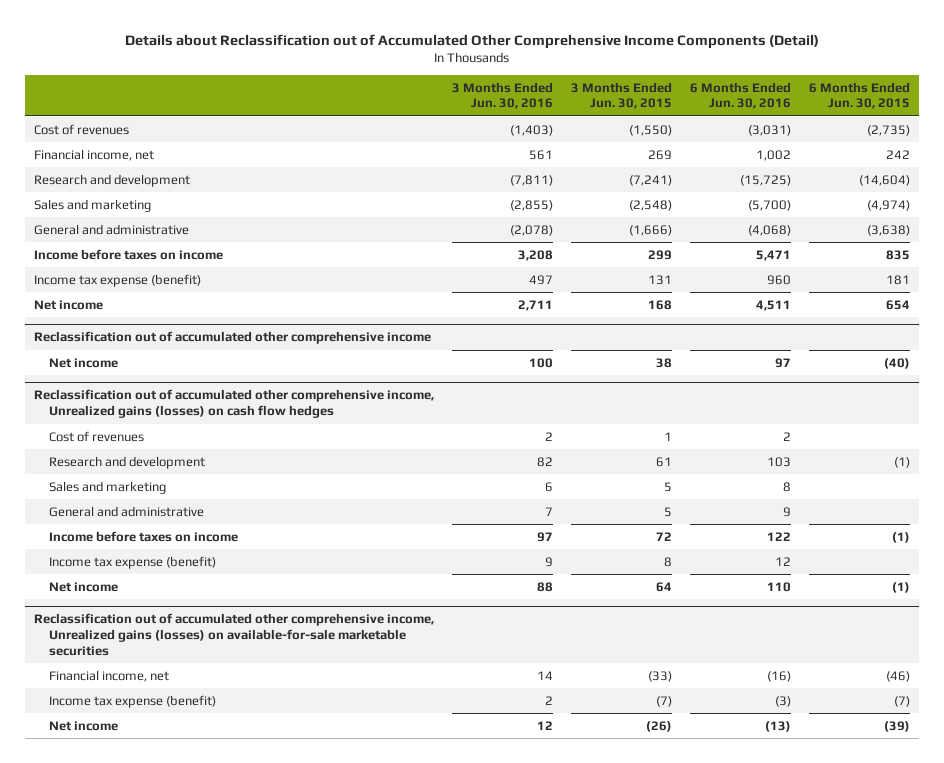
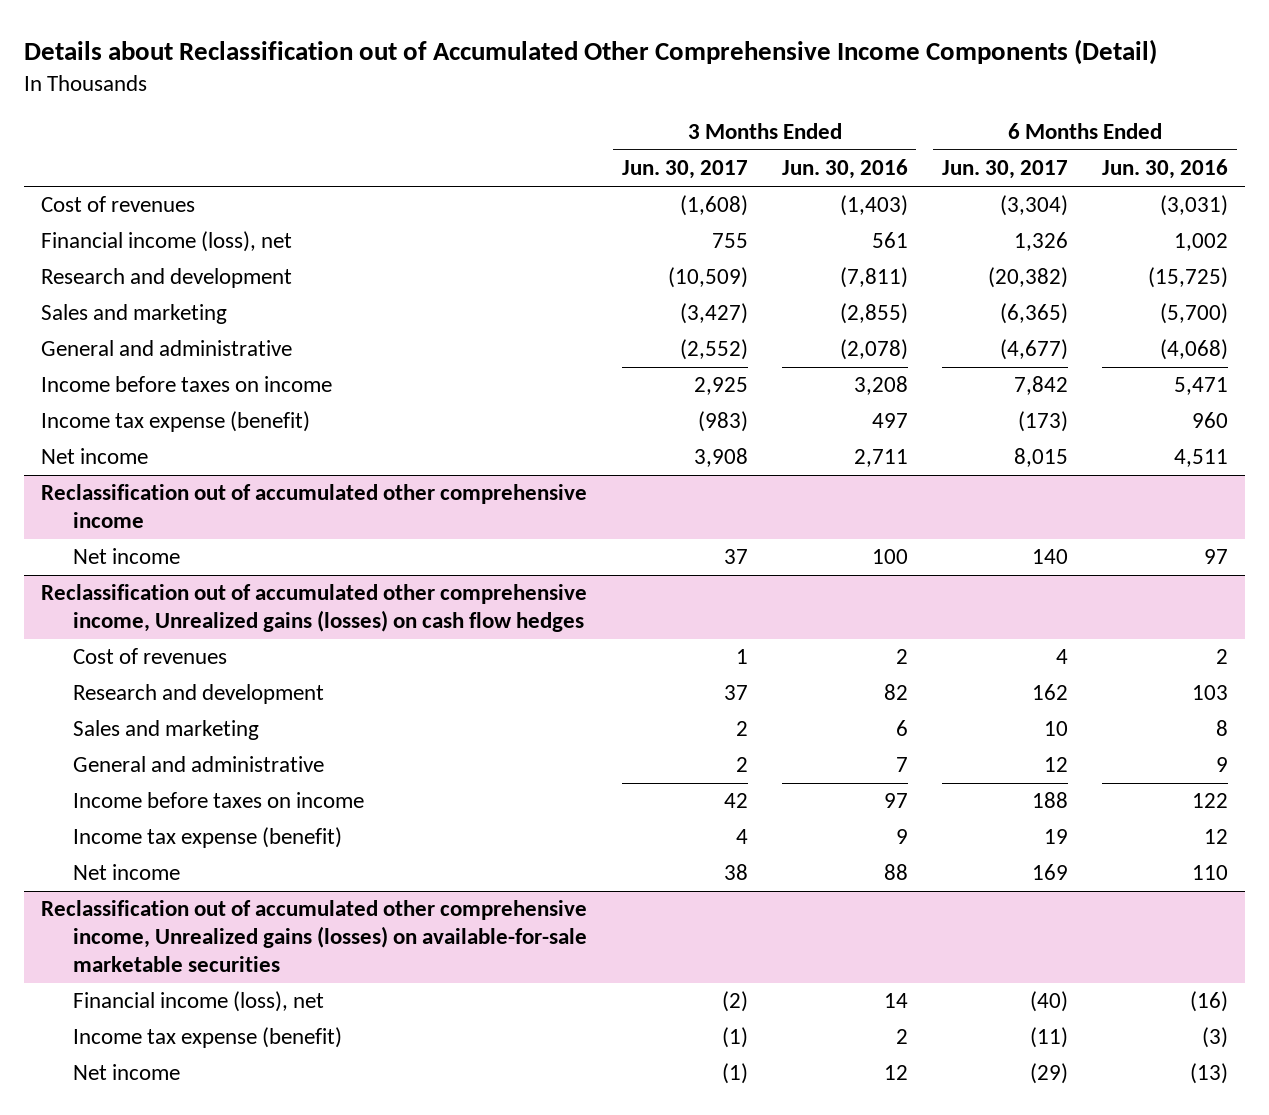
- | 3 Months Ended Jun. 30, 2016 | 3 Months Ended Jun. 30, 2015 | 6 Months Ended Jun. 30, 2016 | 6 Months Ended Jun. 30, 2015
+ | 3 Months Ended Jun. 30, 2017 | 3 Months Ended Jun. 30, 2016 | 6 Months Ended Jun. 30, 2017 | 6 Months Ended Jun. 30, 2016
- Financial income, net | 561 | 269 | 1,002 | 242
+ Financial income (loss), net | 755 | 561 | 1,326 | 1,002
@ Reclassification out of accumulated other comprehensive income, Unrealized gains (losses) on available-for-sale marketable securities
- Financial income, net | 14 | (33) | (16) | (46)
+ Financial income (loss), net | (2) | 14 | (40) | (16)

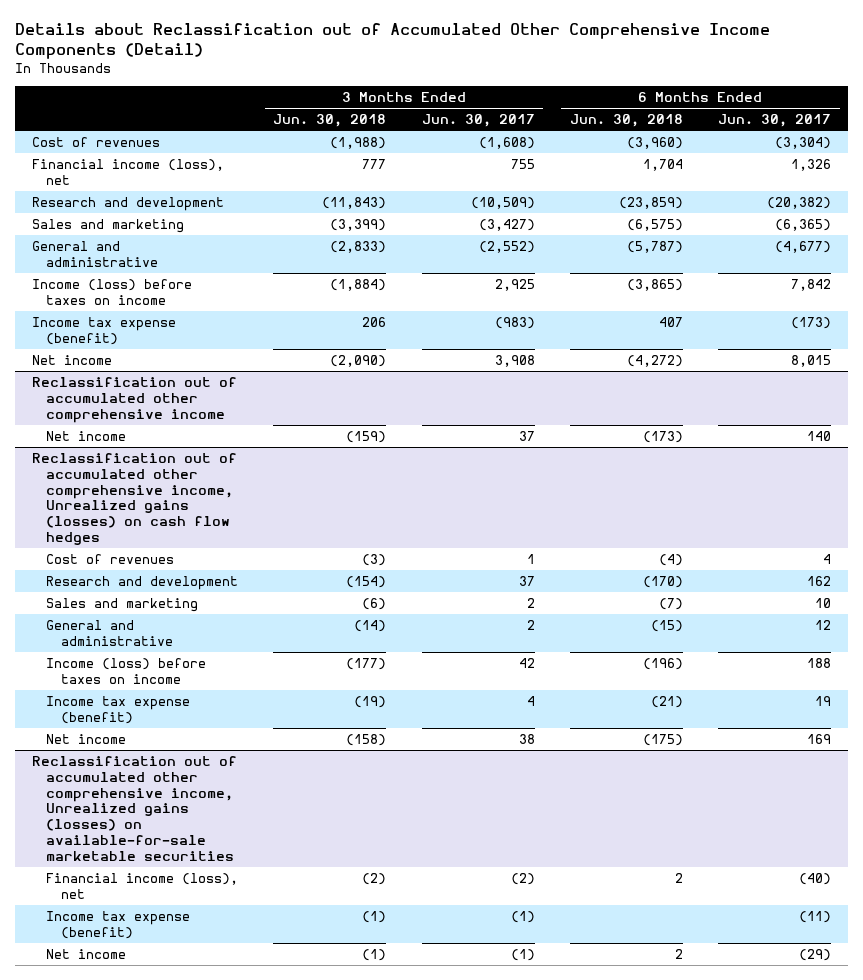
- | 3 Months Ended Jun. 30, 2017 | 3 Months Ended Jun. 30, 2016 | 6 Months Ended Jun. 30, 2017 | 6 Months Ended Jun. 30, 2016
+ | 3 Months Ended Jun. 30, 2018 | 3 Months Ended Jun. 30, 2017 | 6 Months Ended Jun. 30, 2018 | 6 Months Ended Jun. 30, 2017
- Income before taxes on income | 2,925 | 3,208 | 7,842 | 5,471
+ Income (loss) before taxes on income | (1,884) | 2,925 | (3,865) | 7,842
@ Reclassification out of accumulated other comprehensive income, Unrealized gains (losses) on cash flow hedges
- Income before taxes on income | 42 | 97 | 188 | 122
+ Income (loss) before taxes on income | (177) | 42 | (196) | 188

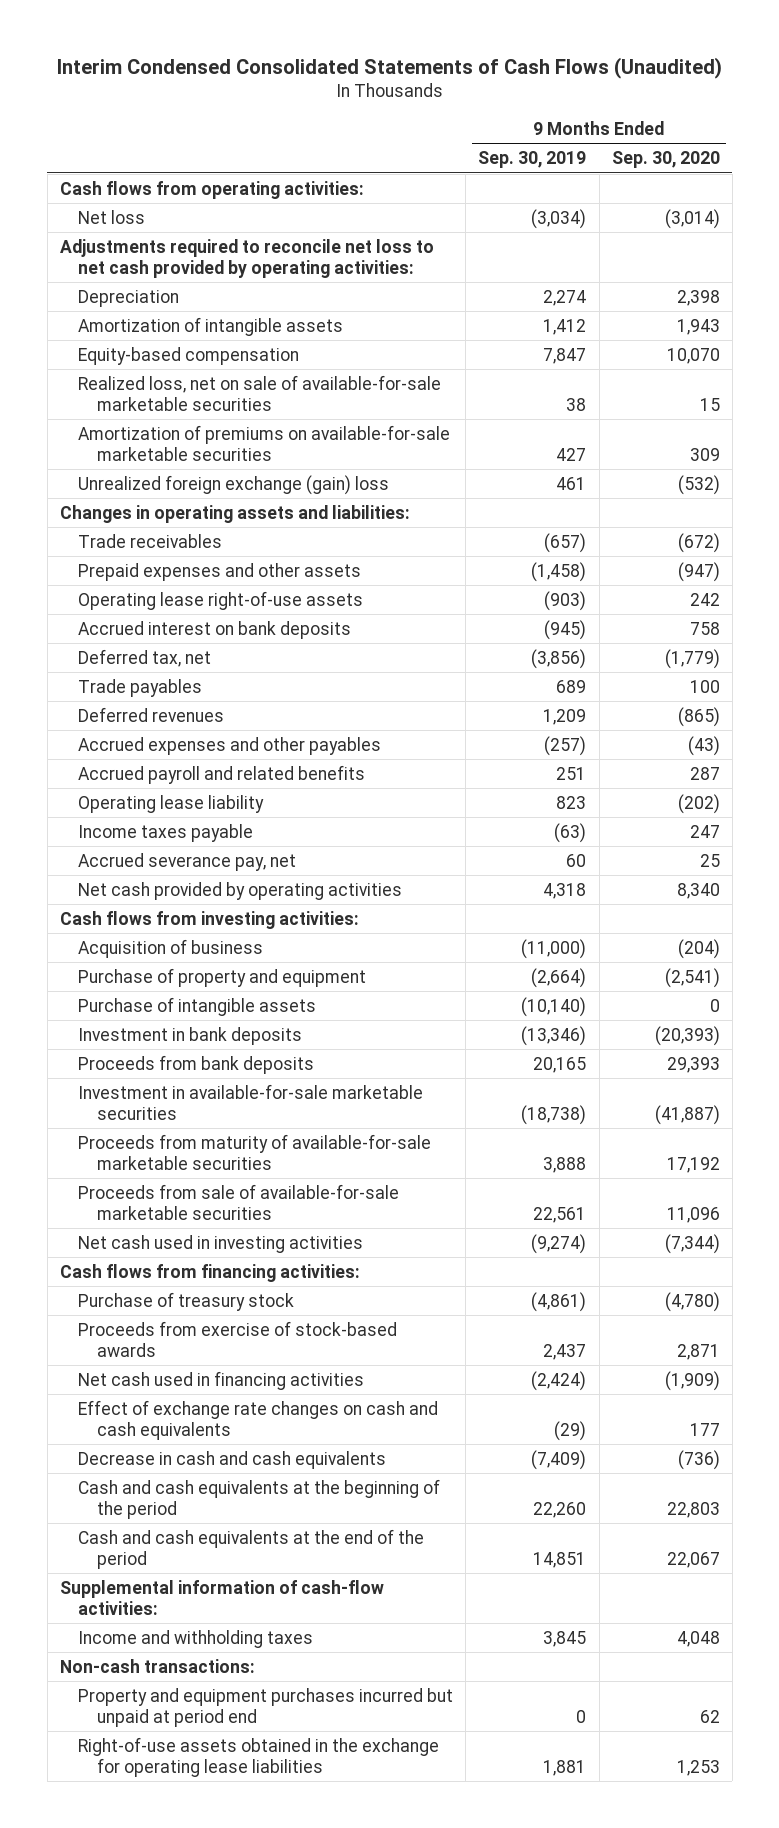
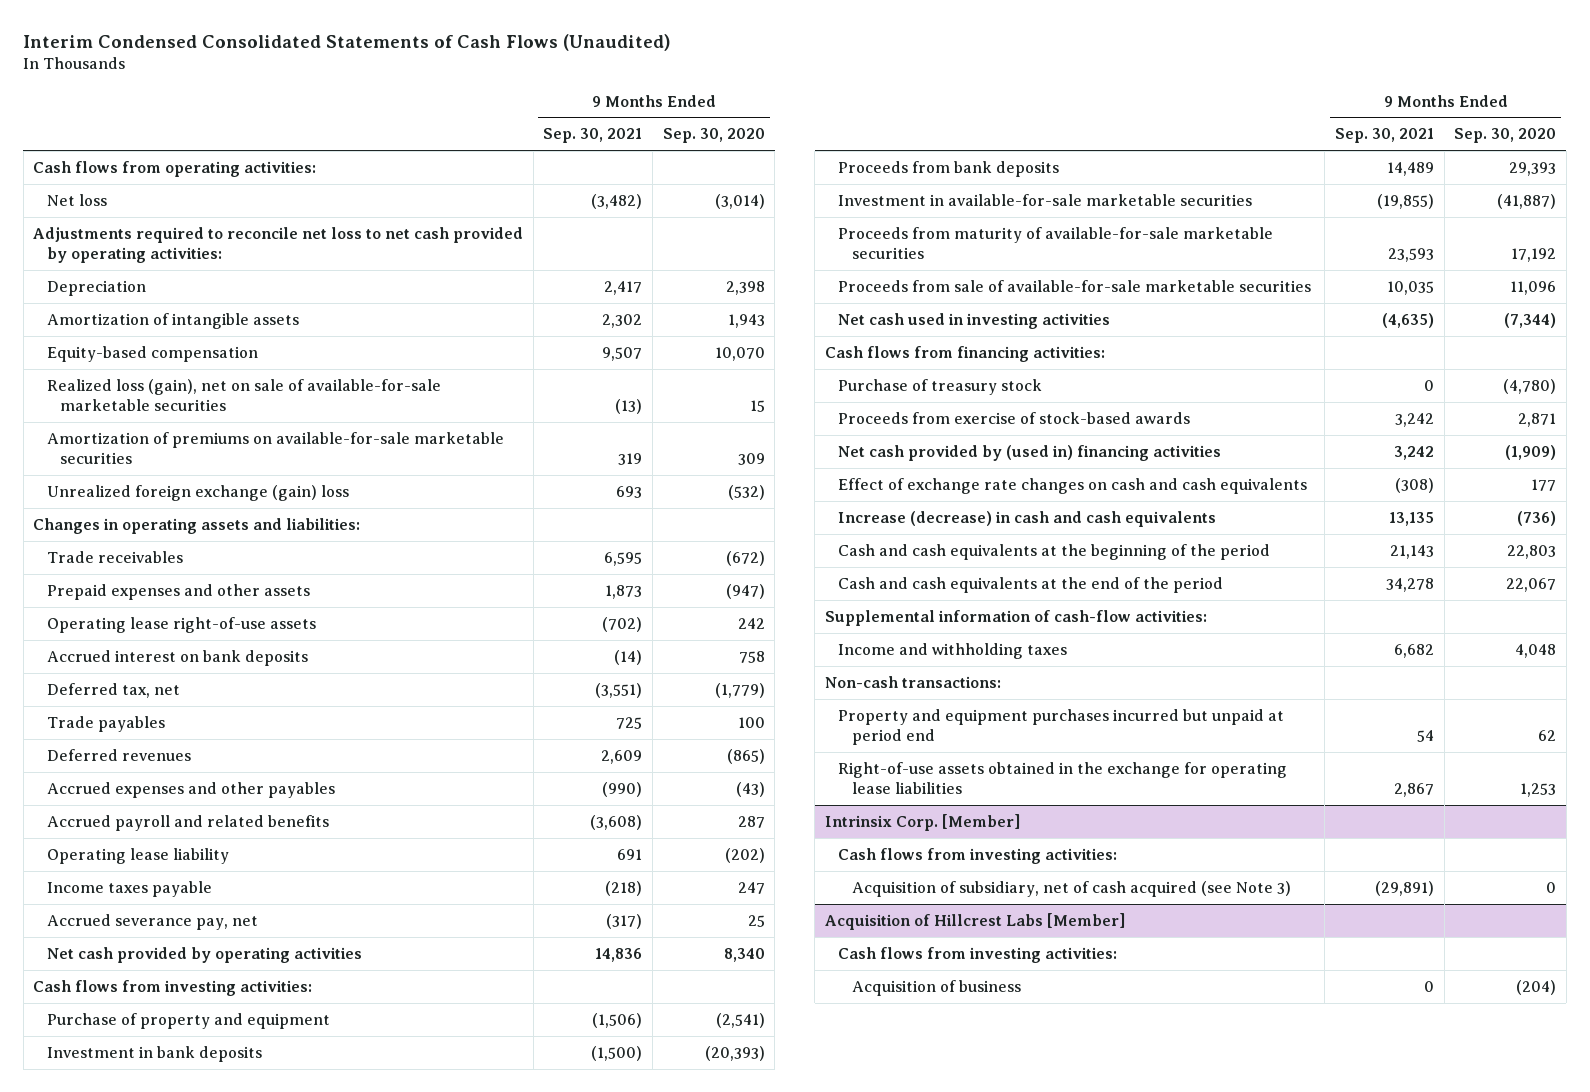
- | 9 Months Ended Sep. 30, 2019 | 9 Months Ended Sep. 30, 2020
+ | 9 Months Ended Sep. 30, 2021 | 9 Months Ended Sep. 30, 2020
- Realized loss, net on sale of available-for-sale marketable securities | 38 | 15
+ Realized loss (gain), net on sale of available-for-sale marketable securities | (13) | 15
- Acquisition of business | (11,000) | (204)
- Purchase of intangible assets | (10,140) | 0
- Net cash used in financing activities | (2,424) | (1,909)
+ Net cash provided by (used in) financing activities | 3,242 | (1,909)
- Decrease in cash and cash equivalents | (7,409) | (736)
+ Increase (decrease) in cash and cash equivalents | 13,135 | (736)
+ Intrinsix Corp. [Member]
+ Cash flows from investing activities:
+ Acquisition of subsidiary, net of cash acquired (see Note 3) | (29,891) | 0
+ Acquisition of Hillcrest Labs [Member]
+ Cash flows from investing activities:
+ Acquisition of business | 0 | (204)

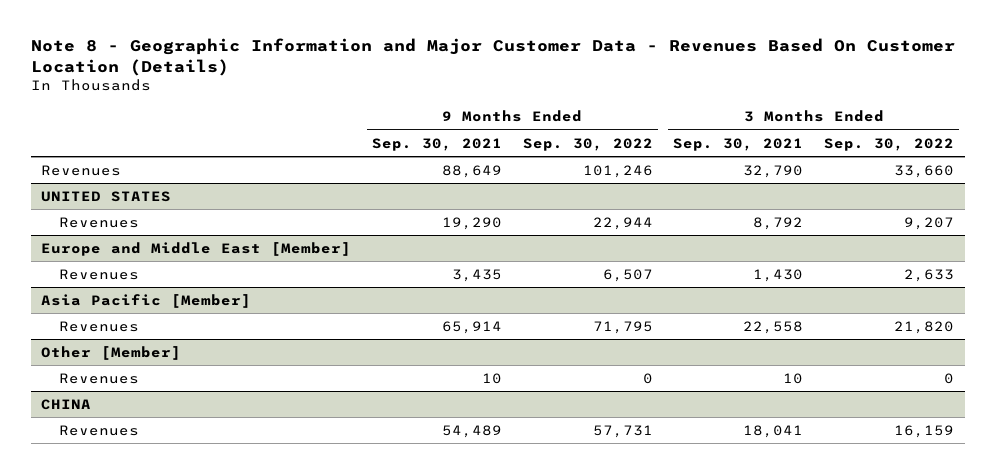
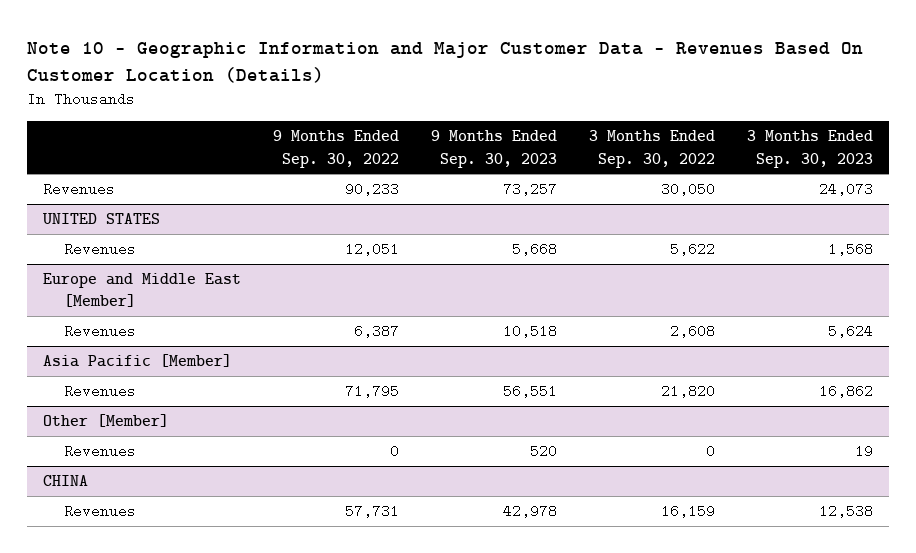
- Note 8 - Geographic Information and Major Customer Data - Revenues Based On Customer Location (Details)
+ Note 10 - Geographic Information and Major Customer Data - Revenues Based On Customer Location (Details)
- | 9 Months Ended Sep. 30, 2021 | 9 Months Ended Sep. 30, 2022 | 3 Months Ended Sep. 30, 2021 | 3 Months Ended Sep. 30, 2022
+ | 9 Months Ended Sep. 30, 2022 | 9 Months Ended Sep. 30, 2023 | 3 Months Ended Sep. 30, 2022 | 3 Months Ended Sep. 30, 2023
- Revenues | 88,649 | 101,246 | 32,790 | 33,660
+ Revenues | 90,233 | 73,257 | 30,050 | 24,073
@ UNITED STATES
- Revenues | 19,290 | 22,944 | 8,792 | 9,207
+ Revenues | 12,051 | 5,668 | 5,622 | 1,568
@ Europe and Middle East [Member]
- Revenues | 3,435 | 6,507 | 1,430 | 2,633
+ Revenues | 6,387 | 10,518 | 2,608 | 5,624

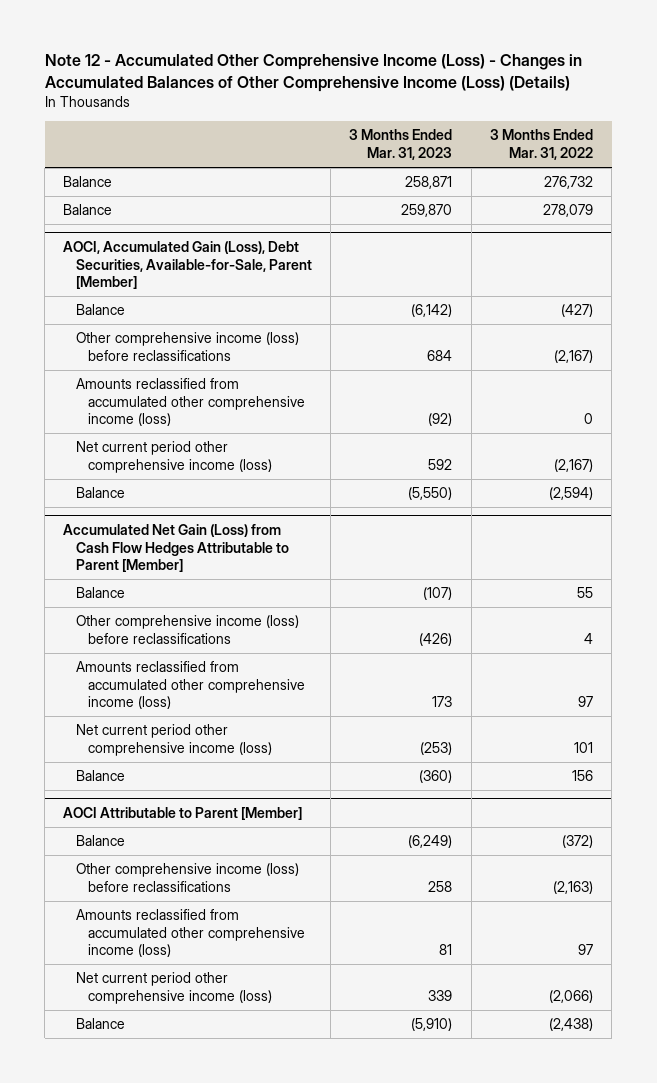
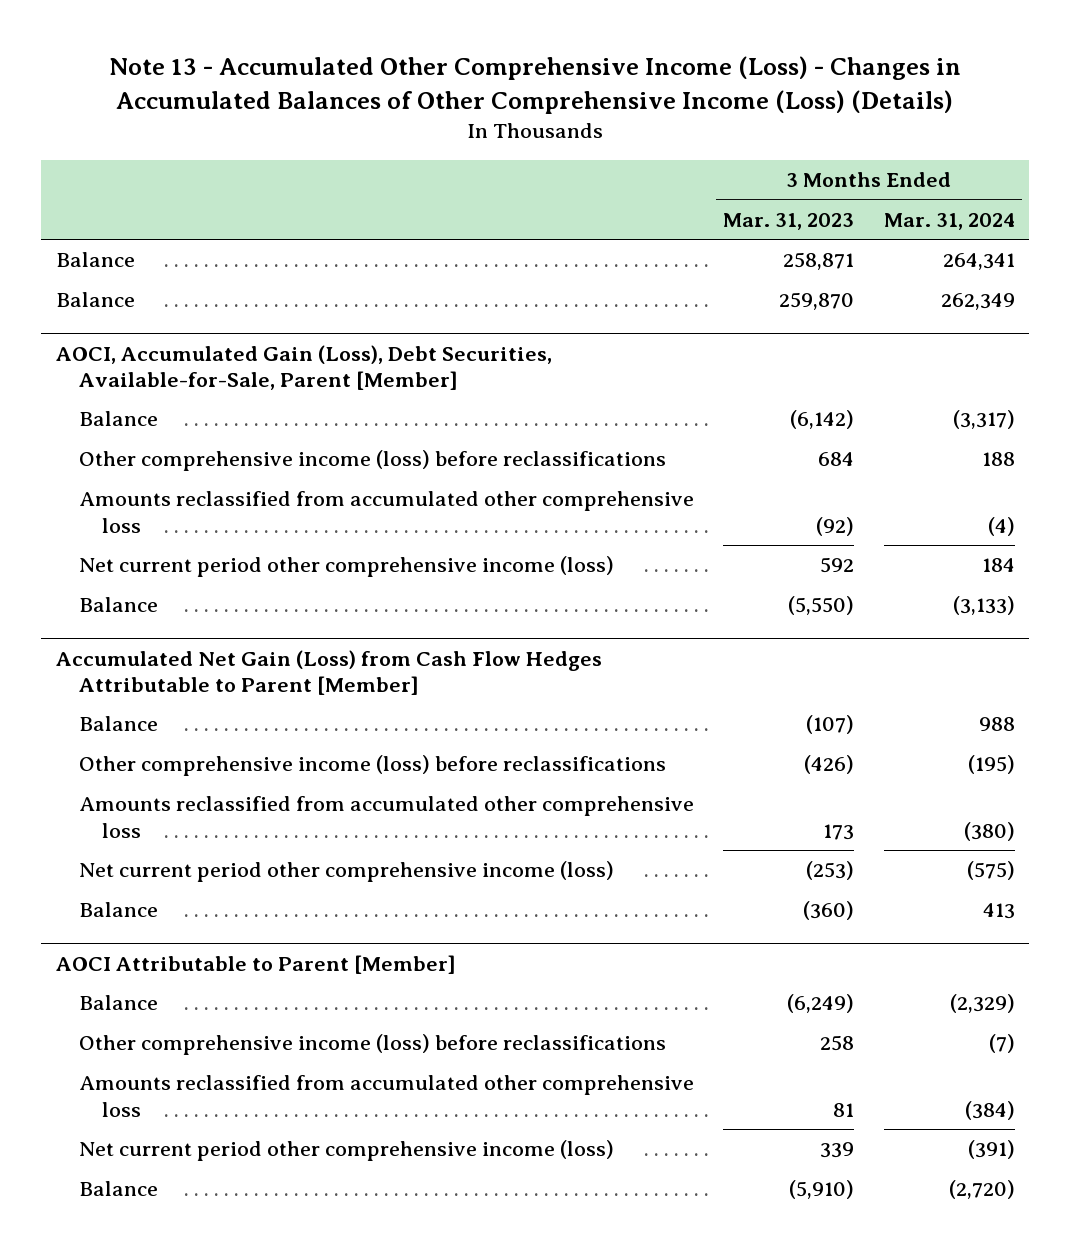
- Note 12 - Accumulated Other Comprehensive Income (Loss) - Changes in Accumulated Balances of Other Comprehensive Income (Loss) (Details)
+ Note 13 - Accumulated Other Comprehensive Income (Loss) - Changes in Accumulated Balances of Other Comprehensive Income (Loss) (Details)
- | 3 Months Ended Mar. 31, 2023 | 3 Months Ended Mar. 31, 2022
+ | 3 Months Ended Mar. 31, 2023 | 3 Months Ended Mar. 31, 2024
@ AOCI, Accumulated Gain (Loss), Debt Securities, Available-for-Sale, Parent [Member]
- Amounts reclassified from accumulated other comprehensive income (loss) | (92) | 0
+ Amounts reclassified from accumulated other comprehensive loss | (92) | (4)
@ Accumulated Net Gain (Loss) from Cash Flow Hedges Attributable to Parent [Member]
- Amounts reclassified from accumulated other comprehensive income (loss) | 173 | 97
+ Amounts reclassified from accumulated other comprehensive loss | 173 | (380)
@ AOCI Attributable to Parent [Member]
- Amounts reclassified from accumulated other comprehensive income (loss) | 81 | 97
+ Amounts reclassified from accumulated other comprehensive loss | 81 | (384)

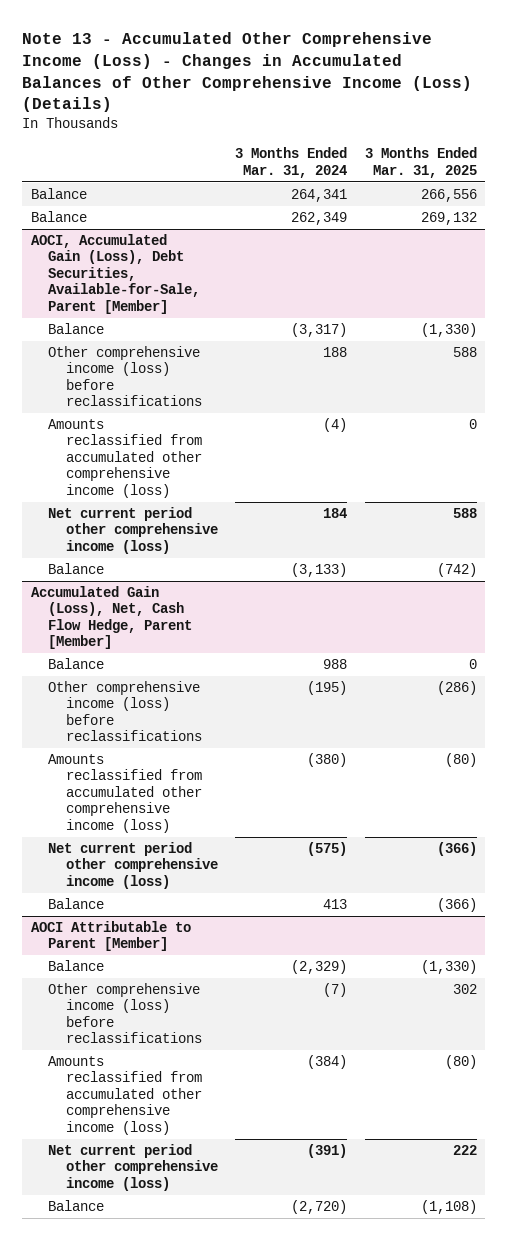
- | 3 Months Ended Mar. 31, 2023 | 3 Months Ended Mar. 31, 2024
+ | 3 Months Ended Mar. 31, 2024 | 3 Months Ended Mar. 31, 2025
@ AOCI, Accumulated Gain (Loss), Debt Securities, Available-for-Sale, Parent [Member]
- Amounts reclassified from accumulated other comprehensive loss | (92) | (4)
+ Amounts reclassified from accumulated other comprehensive income (loss) | (4) | 0
- Accumulated Net Gain (Loss) from Cash Flow Hedges Attributable to Parent [Member]
+ Accumulated Gain (Loss), Net, Cash Flow Hedge, Parent [Member]
- Amounts reclassified from accumulated other comprehensive loss | 173 | (380)
+ Amounts reclassified from accumulated other comprehensive income (loss) | (380) | (80)
@ AOCI Attributable to Parent [Member]
- Amounts reclassified from accumulated other comprehensive loss | 81 | (384)
+ Amounts reclassified from accumulated other comprehensive income (loss) | (384) | (80)

